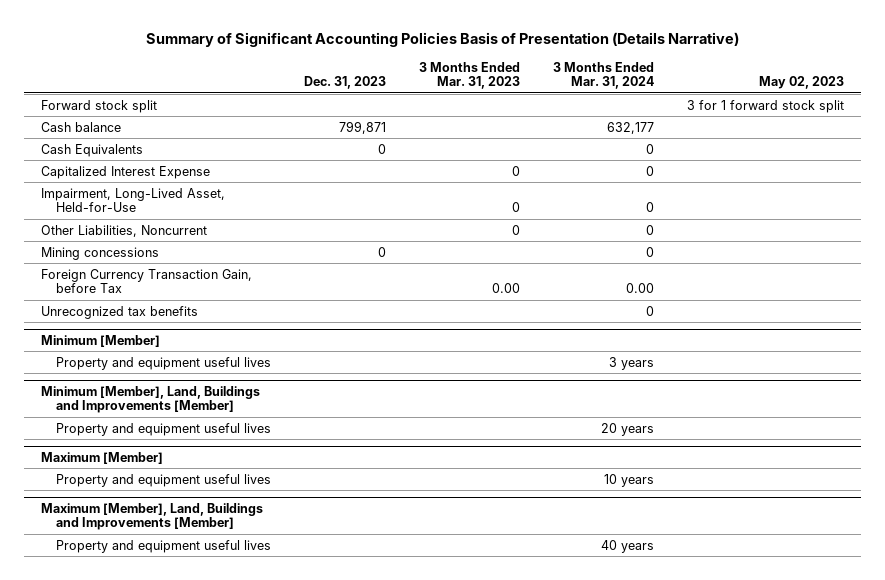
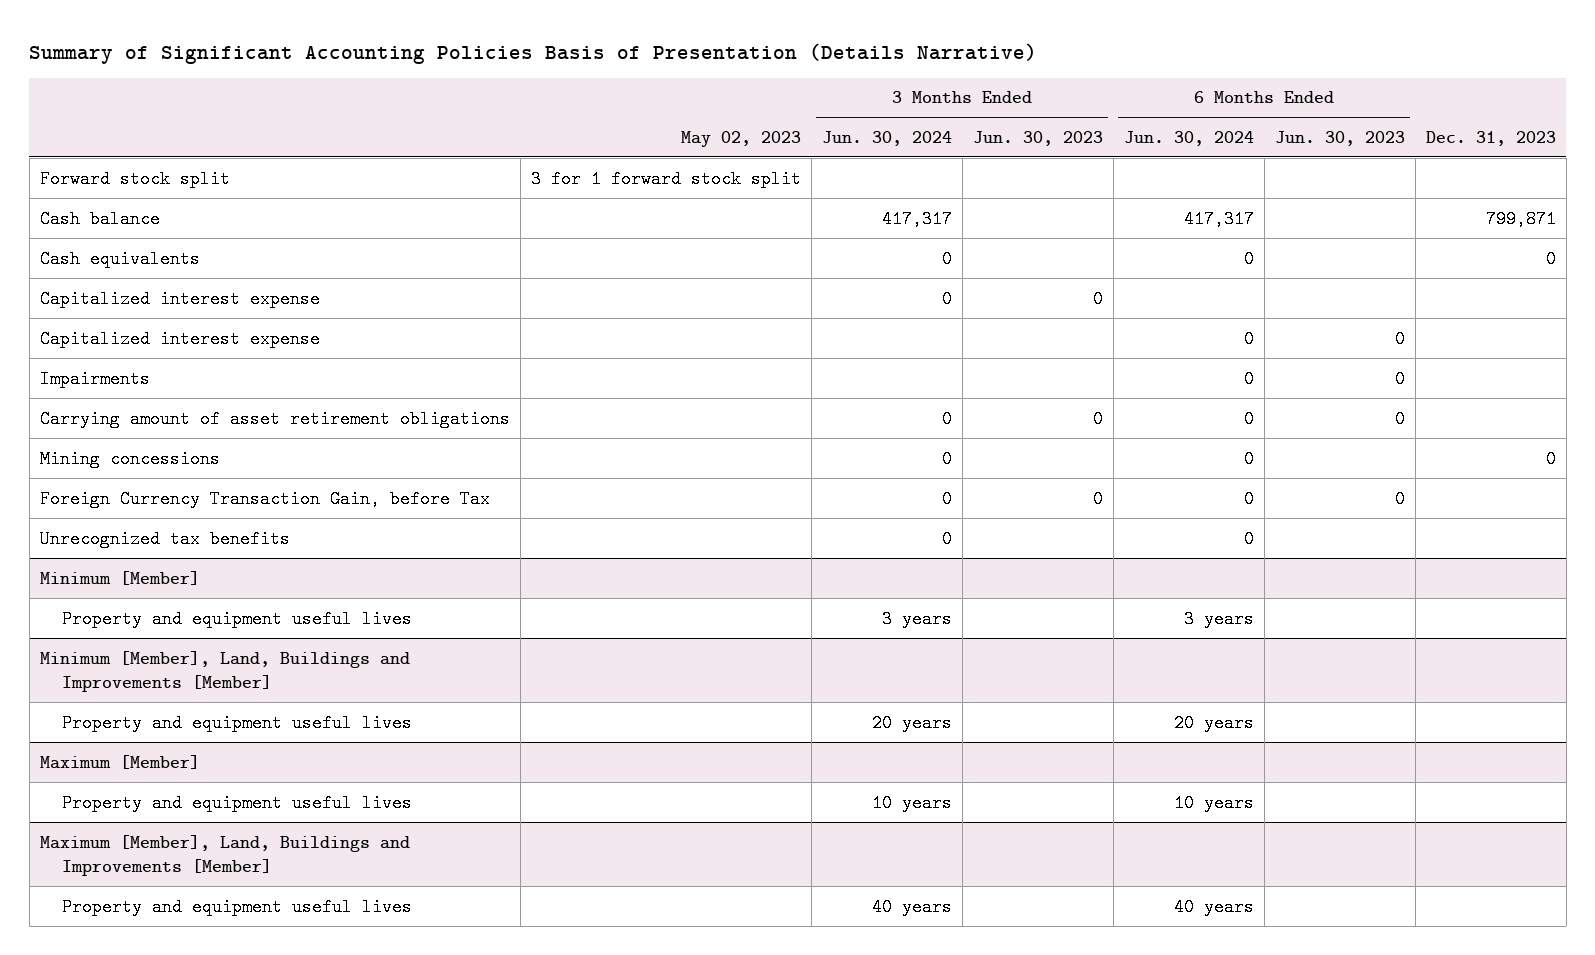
- | Dec. 31, 2023 | 3 Months Ended Mar. 31, 2023 | 3 Months Ended Mar. 31, 2024 | May 02, 2023
+ | May 02, 2023 | 3 Months Ended Jun. 30, 2024 | 3 Months Ended Jun. 30, 2023 | 6 Months Ended Jun. 30, 2024 | 6 Months Ended Jun. 30, 2023 | Dec. 31, 2023
- Cash Equivalents | 0 | | 0 |
- Capitalized Interest Expense | | 0 | 0 |
- Impairment, Long-Lived Asset, Held-for-Use | | 0 | 0 |
- Other Liabilities, Noncurrent | | 0 | 0 |
+ Cash equivalents | | 0 | | 0 | | 0
+ Capitalized interest expense | | 0 | 0 | | |
+ Capitalized interest expense | | | | 0 | 0 |
+ Impairments | | | | 0 | 0 |
+ Carrying amount of asset retirement obligations | | 0 | 0 | 0 | 0 |

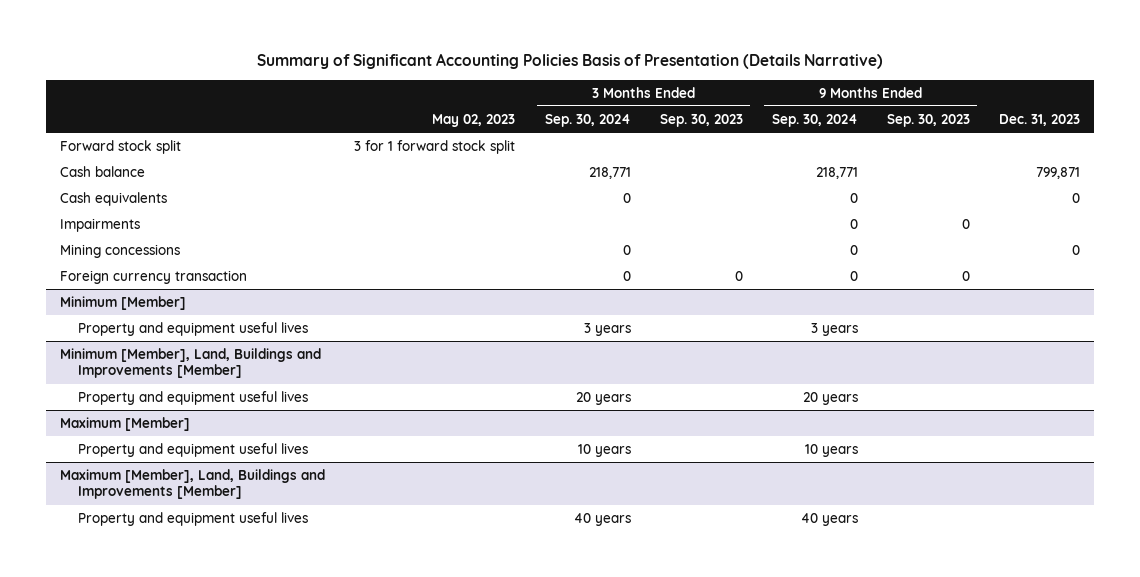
- | May 02, 2023 | 3 Months Ended Jun. 30, 2024 | 3 Months Ended Jun. 30, 2023 | 6 Months Ended Jun. 30, 2024 | 6 Months Ended Jun. 30, 2023 | Dec. 31, 2023
+ | May 02, 2023 | 3 Months Ended Sep. 30, 2024 | 3 Months Ended Sep. 30, 2023 | 9 Months Ended Sep. 30, 2024 | 9 Months Ended Sep. 30, 2023 | Dec. 31, 2023
- Capitalized interest expense | | 0 | 0 | | |
- Capitalized interest expense | | | | 0 | 0 |
- Carrying amount of asset retirement obligations | | 0 | 0 | 0 | 0 |
- Foreign Currency Transaction Gain, before Tax | | 0 | 0 | 0 | 0 |
- Unrecognized tax benefits | | 0 | | 0 | |
+ Foreign currency transaction | | 0 | 0 | 0 | 0 |

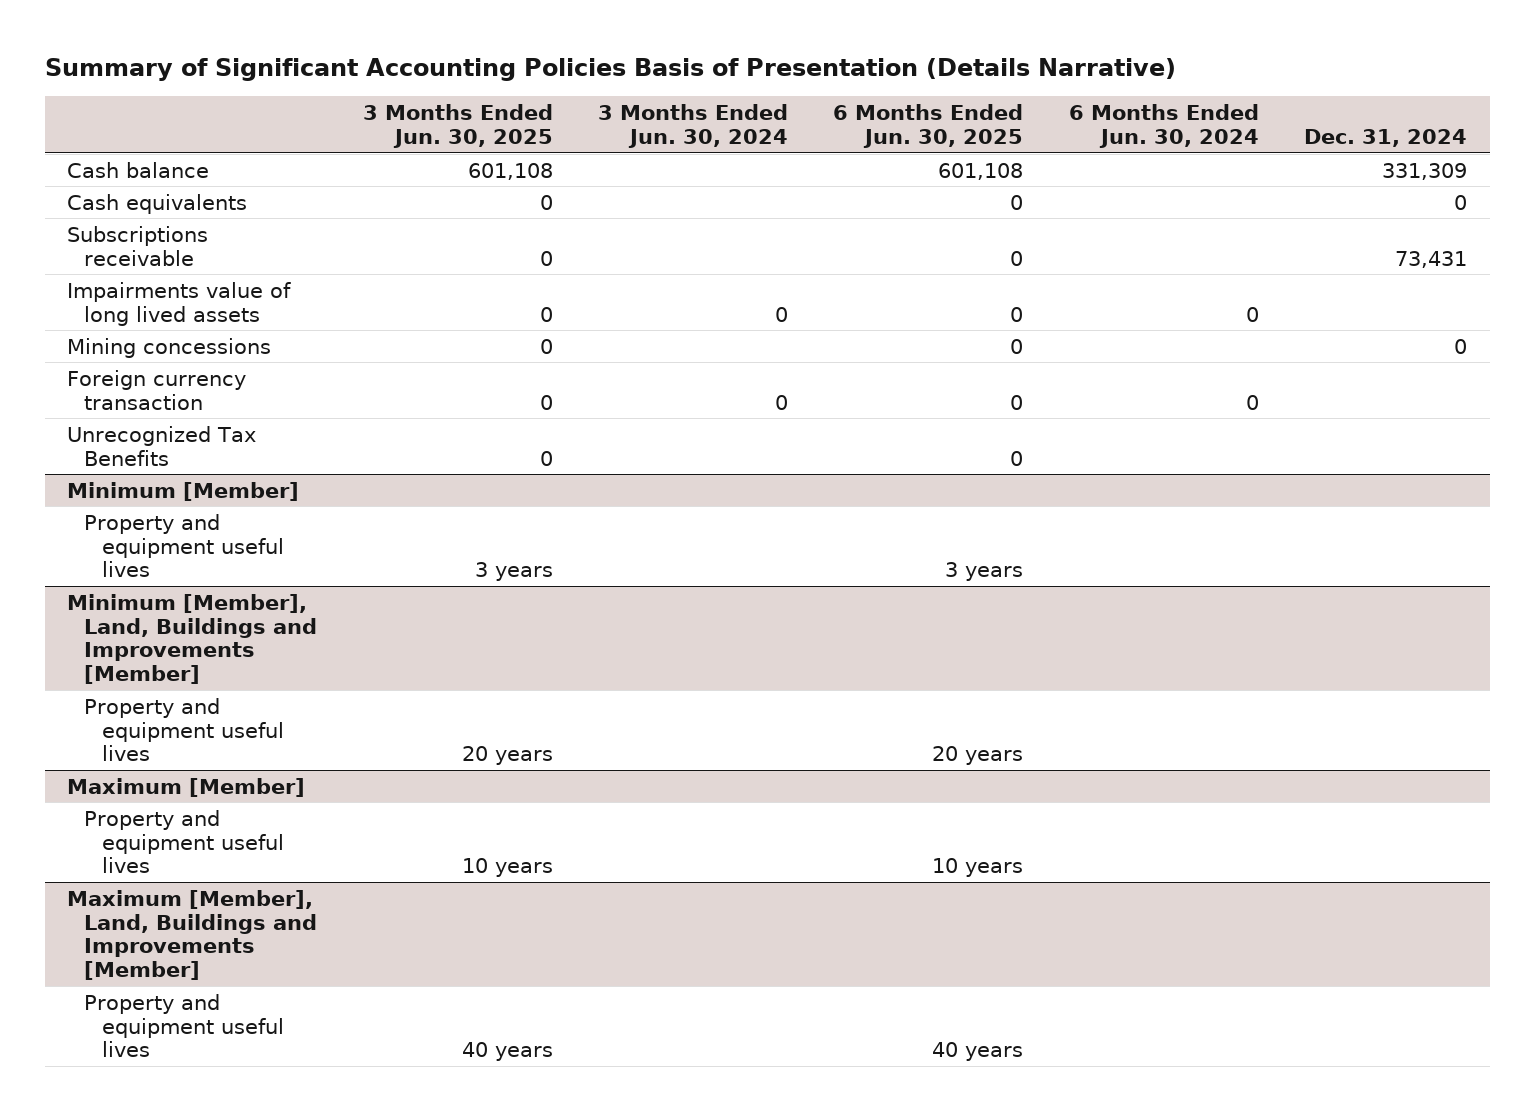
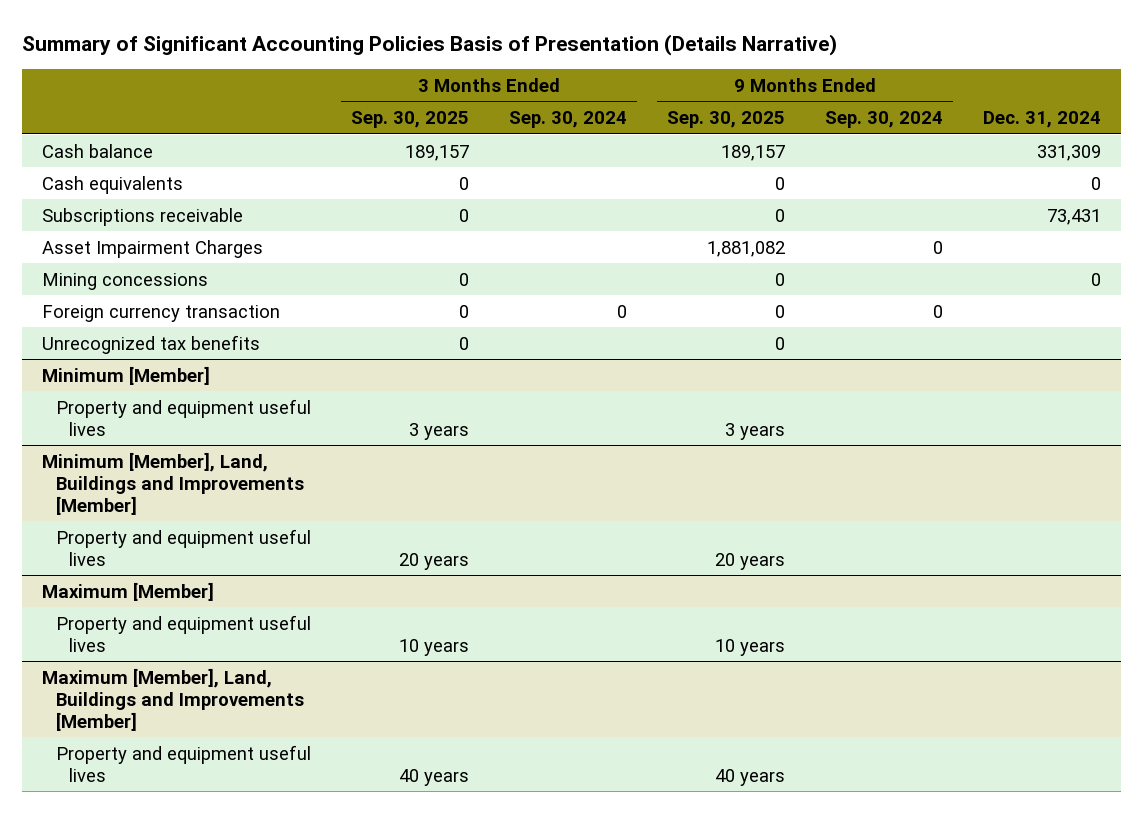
- | 3 Months Ended Jun. 30, 2025 | 3 Months Ended Jun. 30, 2024 | 6 Months Ended Jun. 30, 2025 | 6 Months Ended Jun. 30, 2024 | Dec. 31, 2024
+ | 3 Months Ended Sep. 30, 2025 | 3 Months Ended Sep. 30, 2024 | 9 Months Ended Sep. 30, 2025 | 9 Months Ended Sep. 30, 2024 | Dec. 31, 2024
- Impairments value of long lived assets | 0 | 0 | 0 | 0 |
+ Asset Impairment Charges | | | 1,881,082 | 0 |
- Unrecognized Tax Benefits | 0 | | 0 | |
+ Unrecognized tax benefits | 0 | | 0 | |

